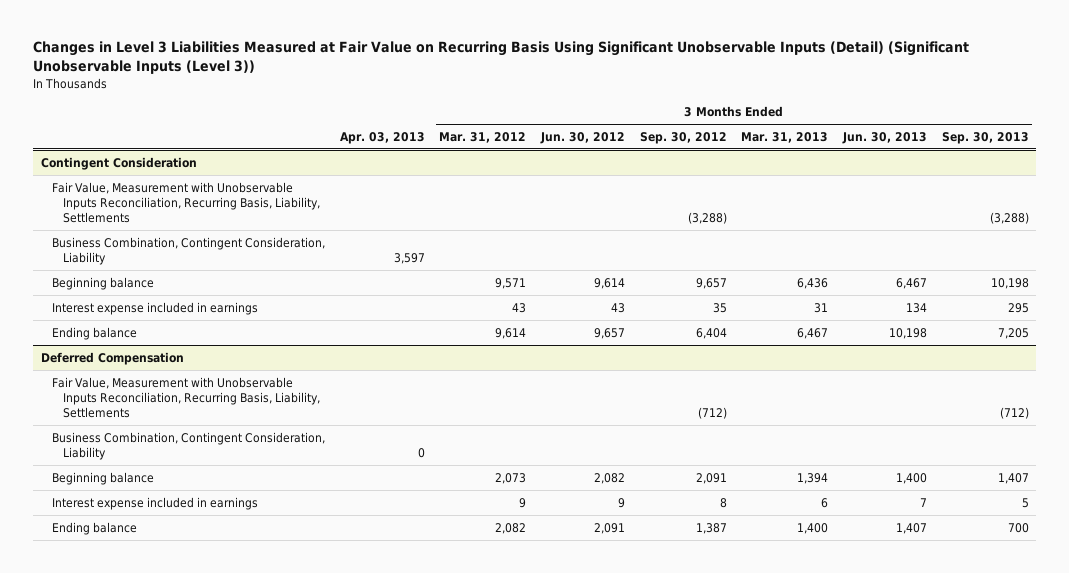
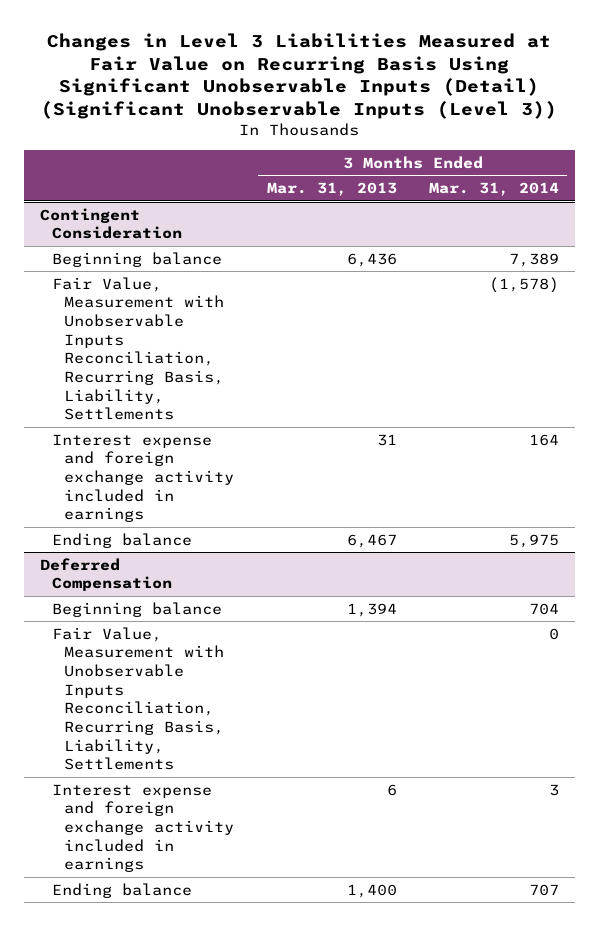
- | Apr. 03, 2013 | 3 Months Ended Mar. 31, 2012 | 3 Months Ended Jun. 30, 2012 | 3 Months Ended Sep. 30, 2012 | 3 Months Ended Mar. 31, 2013 | 3 Months Ended Jun. 30, 2013 | 3 Months Ended Sep. 30, 2013
+ | 3 Months Ended Mar. 31, 2013 | 3 Months Ended Mar. 31, 2014
@ Contingent Consideration
- Business Combination, Contingent Consideration, Liability | 3,597 | | | | | |
- Interest expense included in earnings | | 43 | 43 | 35 | 31 | 134 | 295
moved down: Fair Value, Measurement with Unobservable Inputs Reconciliation, Recurring Basis, Liability, Settlements | | (1,578)
+ Interest expense and foreign exchange activity included in earnings | 31 | 164
@ Deferred Compensation
- Business Combination, Contingent Consideration, Liability | 0 | | | | | |
- Interest expense included in earnings | | 9 | 9 | 8 | 6 | 7 | 5
moved down: Fair Value, Measurement with Unobservable Inputs Reconciliation, Recurring Basis, Liability, Settlements | | 0
+ Interest expense and foreign exchange activity included in earnings | 6 | 3

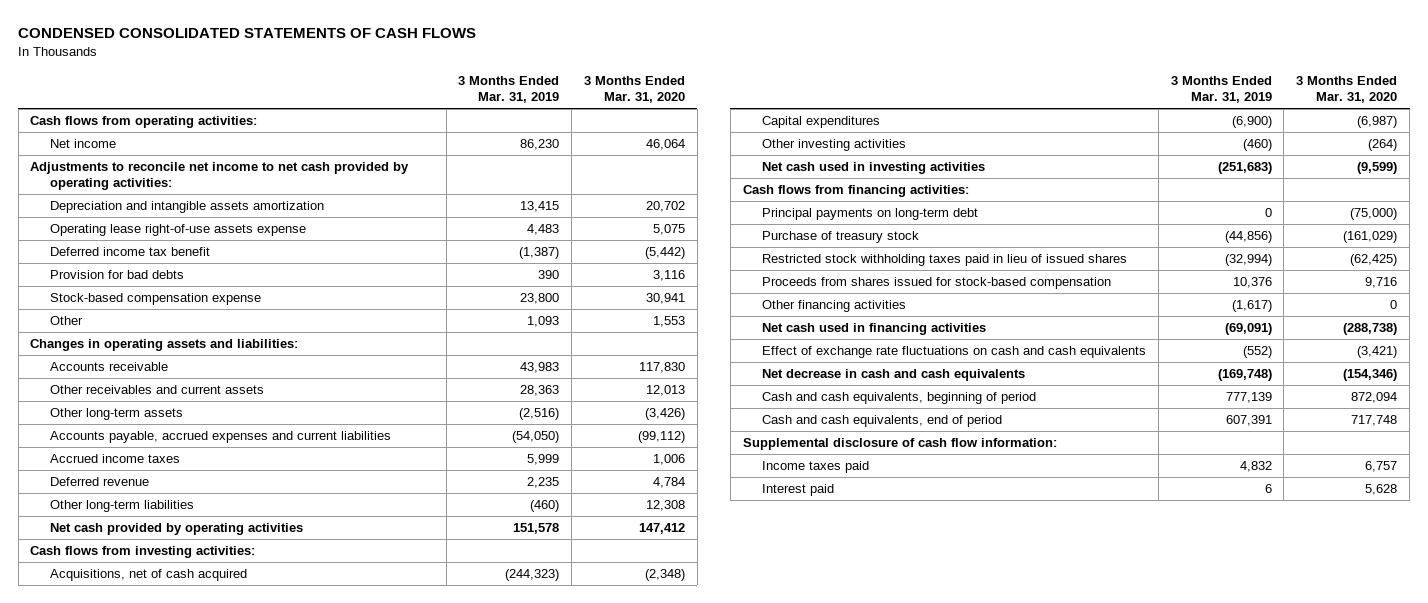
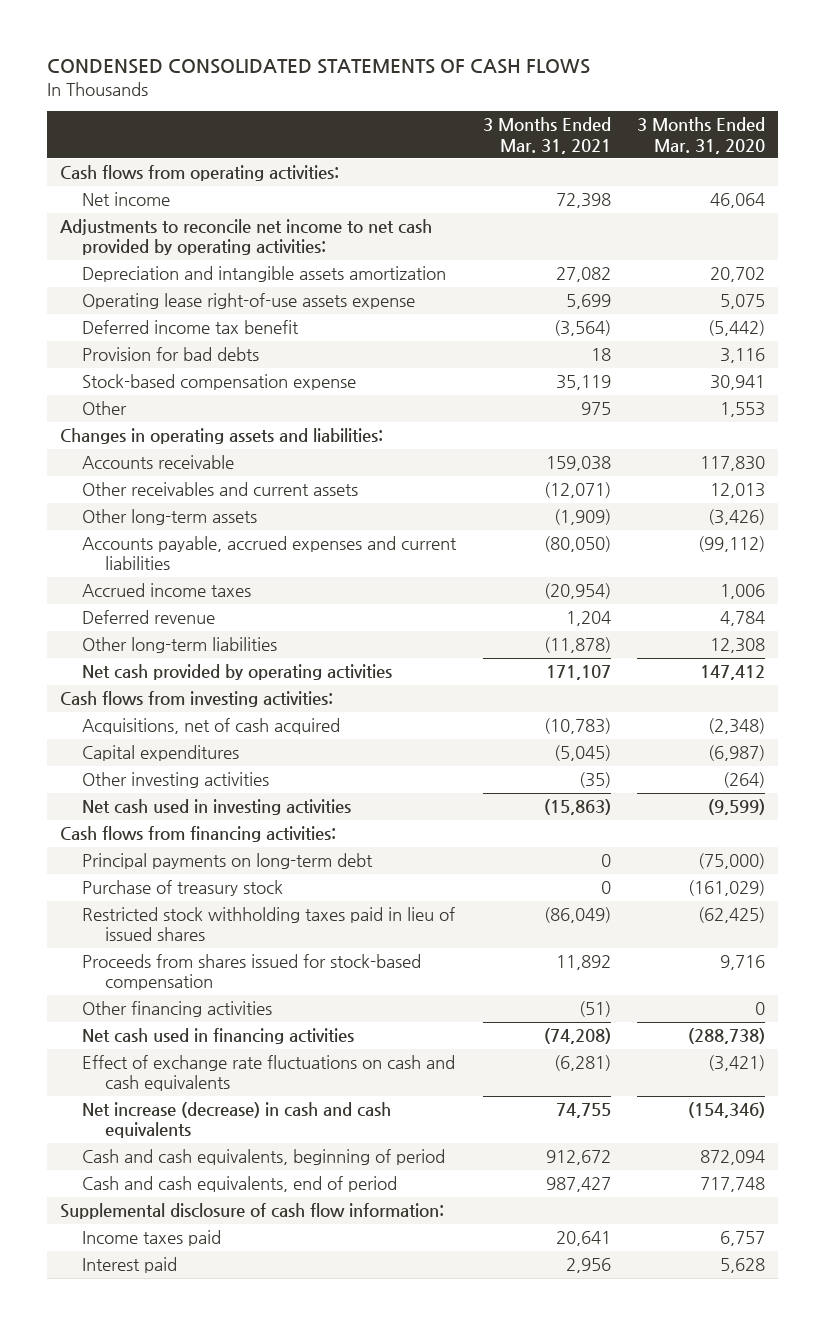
- | 3 Months Ended Mar. 31, 2019 | 3 Months Ended Mar. 31, 2020
+ | 3 Months Ended Mar. 31, 2021 | 3 Months Ended Mar. 31, 2020
- Net decrease in cash and cash equivalents | (169,748) | (154,346)
+ Net increase (decrease) in cash and cash equivalents | 74,755 | (154,346)

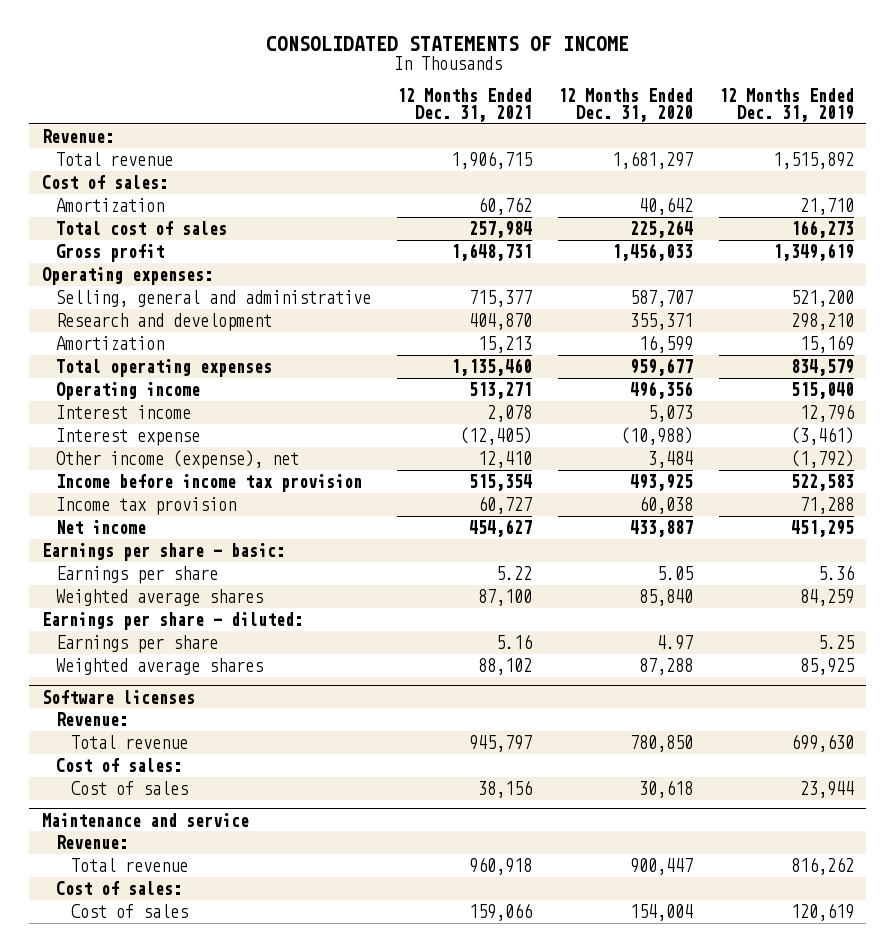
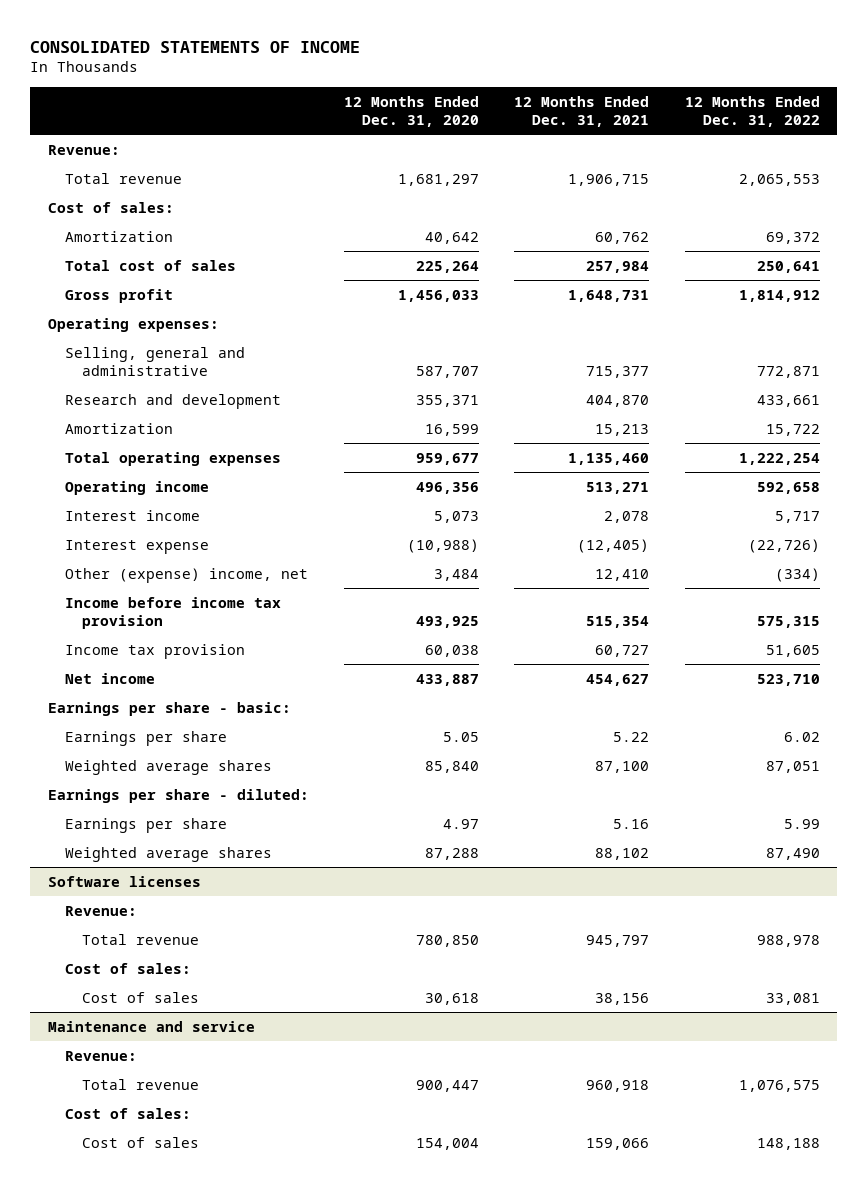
- | 12 Months Ended Dec. 31, 2021 | 12 Months Ended Dec. 31, 2020 | 12 Months Ended Dec. 31, 2019
+ | 12 Months Ended Dec. 31, 2020 | 12 Months Ended Dec. 31, 2021 | 12 Months Ended Dec. 31, 2022
- Other income (expense), net | 12,410 | 3,484 | (1,792)
+ Other (expense) income, net | 3,484 | 12,410 | (334)

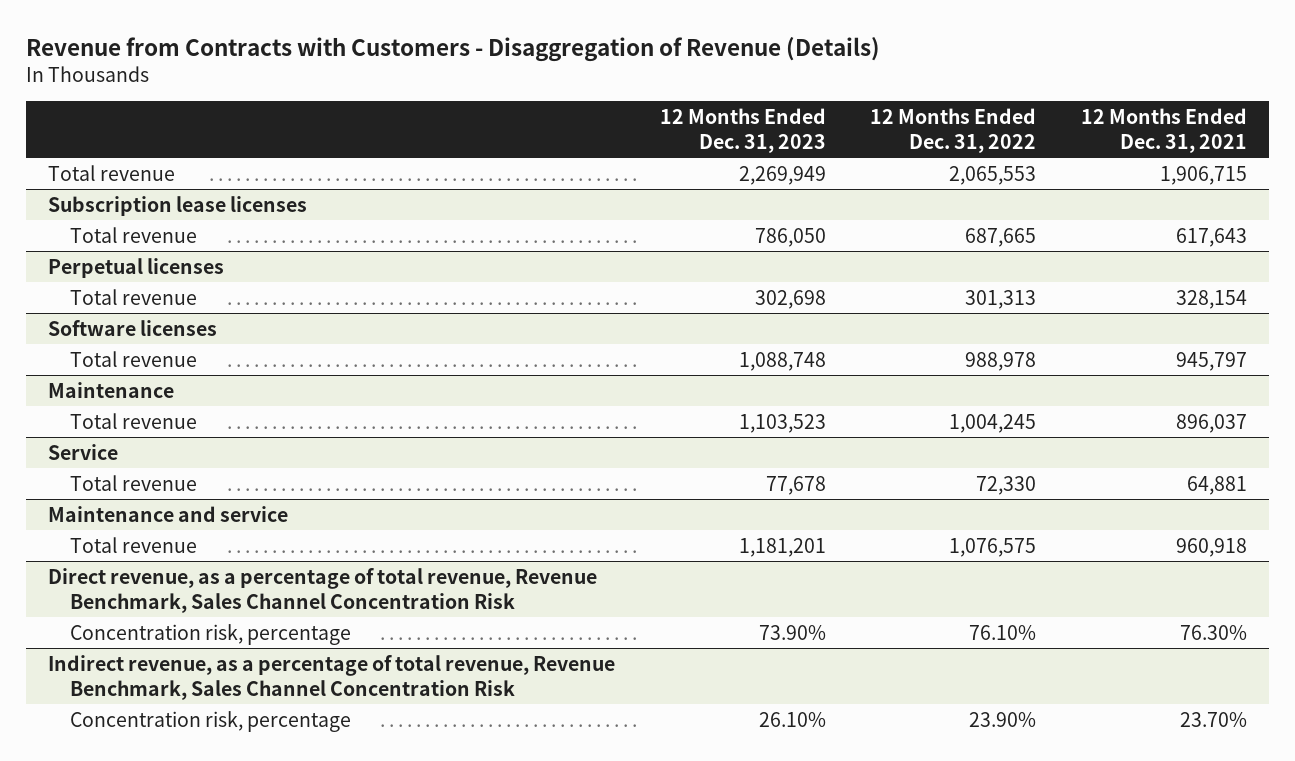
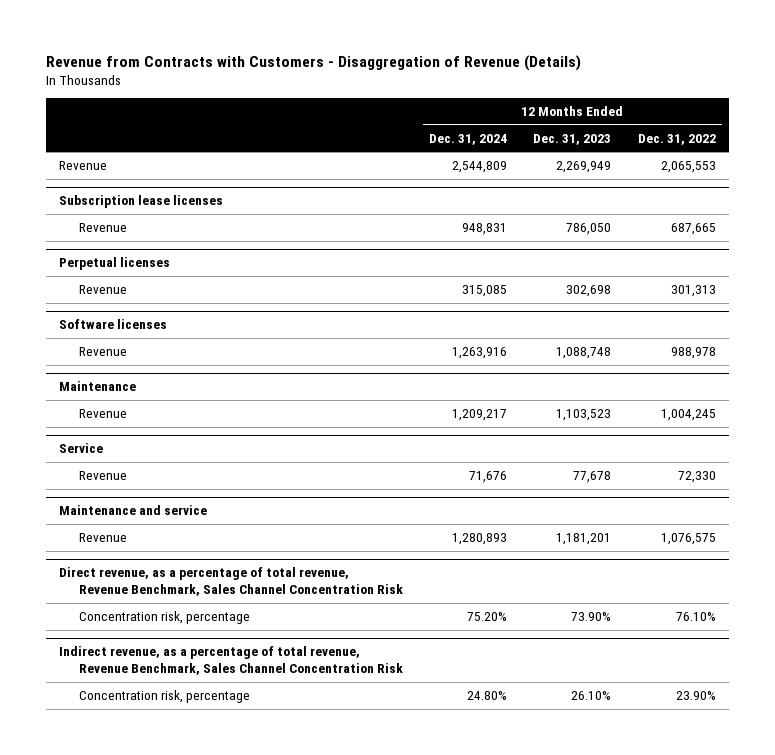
- | 12 Months Ended Dec. 31, 2023 | 12 Months Ended Dec. 31, 2022 | 12 Months Ended Dec. 31, 2021
+ | 12 Months Ended Dec. 31, 2024 | 12 Months Ended Dec. 31, 2023 | 12 Months Ended Dec. 31, 2022
- Total revenue | 2,269,949 | 2,065,553 | 1,906,715
+ Revenue | 2,544,809 | 2,269,949 | 2,065,553
@ Subscription lease licenses
- Total revenue | 786,050 | 687,665 | 617,643
+ Revenue | 948,831 | 786,050 | 687,665
@ Perpetual licenses
- Total revenue | 302,698 | 301,313 | 328,154
+ Revenue | 315,085 | 302,698 | 301,313
@ Software licenses
- Total revenue | 1,088,748 | 988,978 | 945,797
+ Revenue | 1,263,916 | 1,088,748 | 988,978
@ Maintenance
- Total revenue | 1,103,523 | 1,004,245 | 896,037
+ Revenue | 1,209,217 | 1,103,523 | 1,004,245
@ Service
- Total revenue | 77,678 | 72,330 | 64,881
+ Revenue | 71,676 | 77,678 | 72,330
@ Maintenance and service
- Total revenue | 1,181,201 | 1,076,575 | 960,918
+ Revenue | 1,280,893 | 1,181,201 | 1,076,575

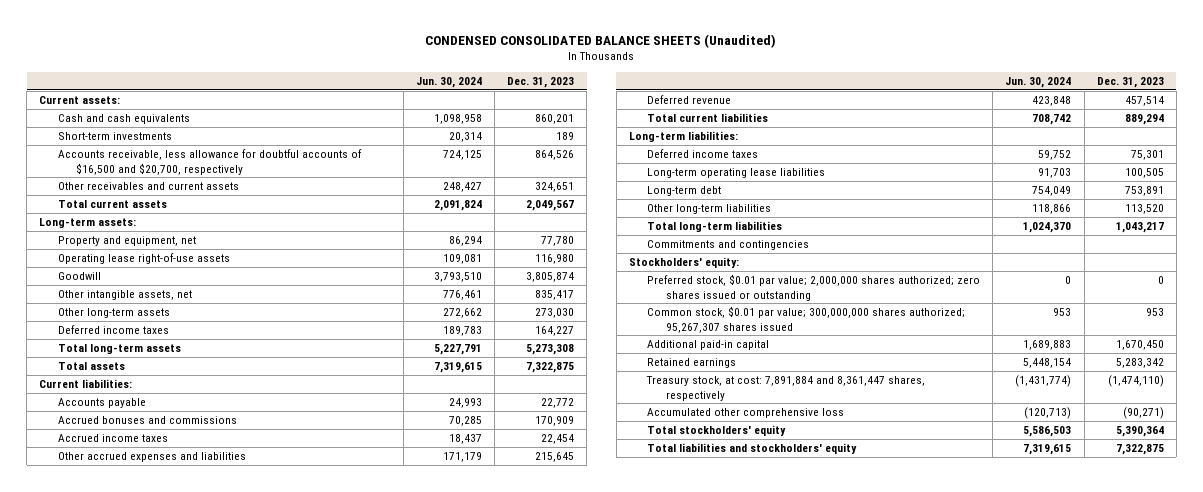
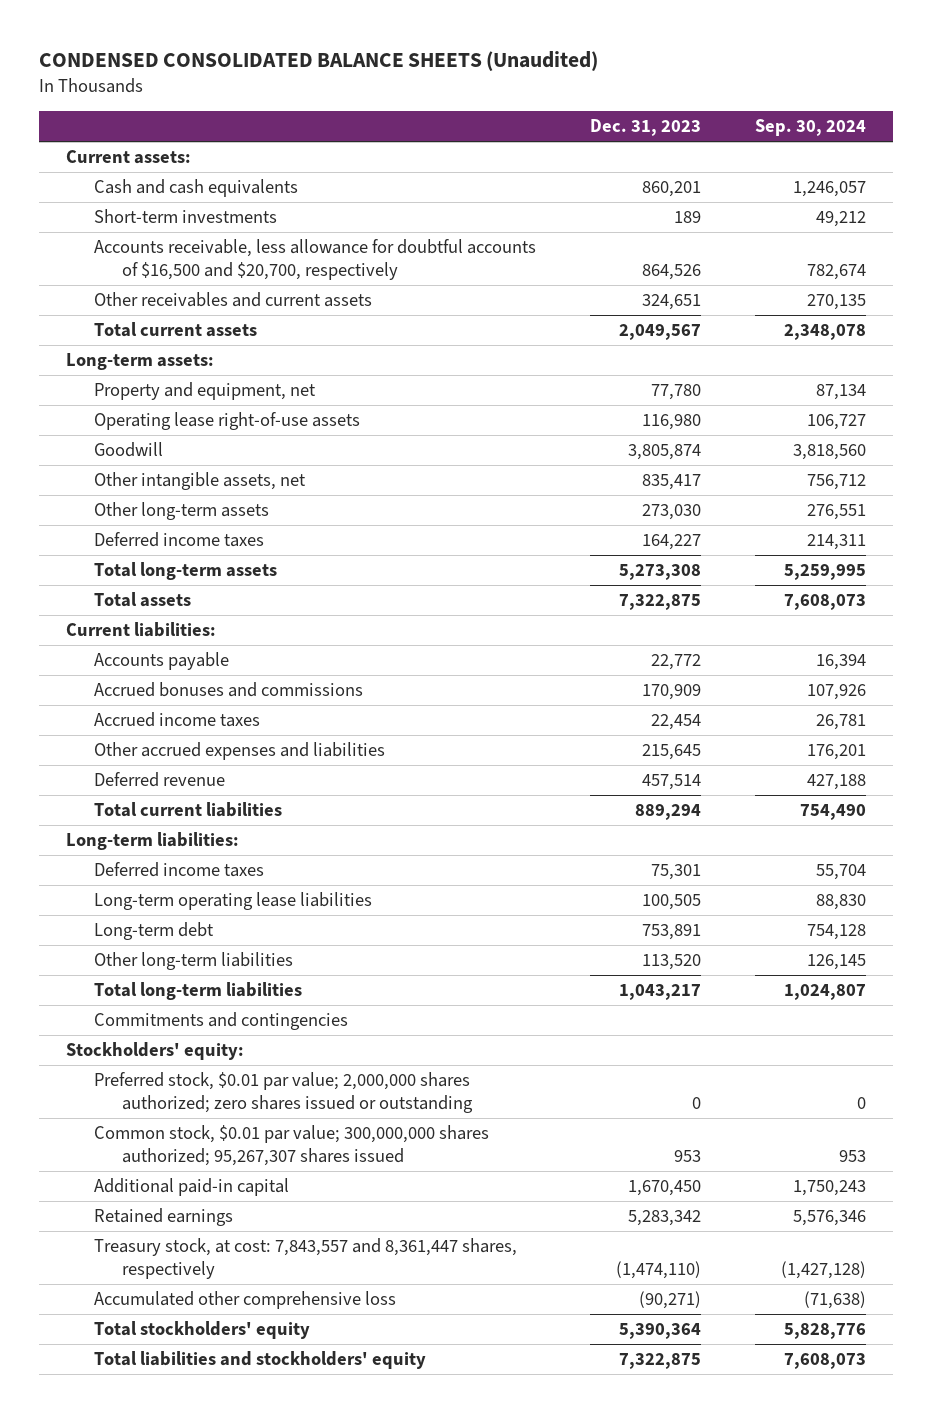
- | Jun. 30, 2024 | Dec. 31, 2023
+ | Dec. 31, 2023 | Sep. 30, 2024
- Treasury stock, at cost: 7,891,884 and 8,361,447 shares, respectively | (1,431,774) | (1,474,110)
+ Treasury stock, at cost: 7,843,557 and 8,361,447 shares, respectively | (1,474,110) | (1,427,128)

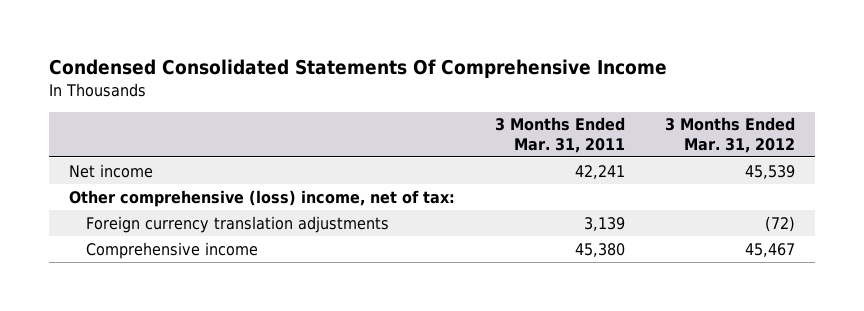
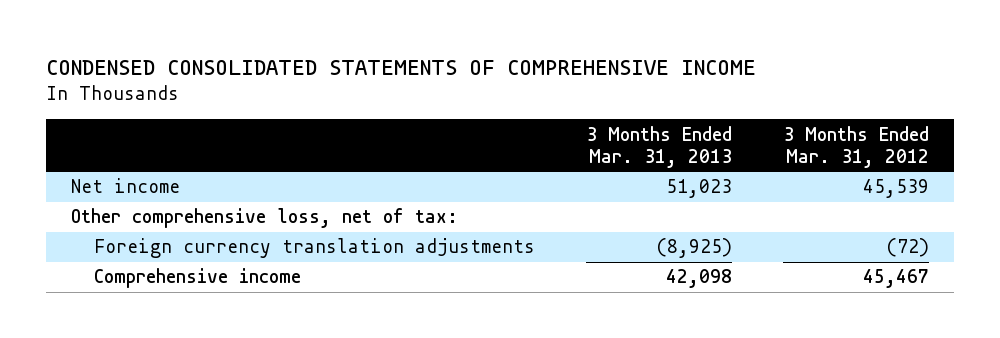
- Condensed Consolidated Statements Of Comprehensive Income
+ CONDENSED CONSOLIDATED STATEMENTS OF COMPREHENSIVE INCOME
- | 3 Months Ended Mar. 31, 2011 | 3 Months Ended Mar. 31, 2012
+ | 3 Months Ended Mar. 31, 2013 | 3 Months Ended Mar. 31, 2012
- Other comprehensive (loss) income, net of tax:
+ Other comprehensive loss, net of tax:

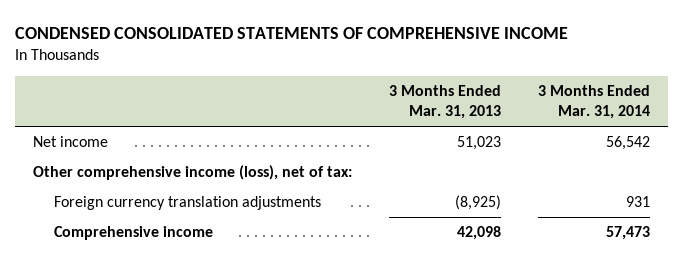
- | 3 Months Ended Mar. 31, 2013 | 3 Months Ended Mar. 31, 2012
+ | 3 Months Ended Mar. 31, 2013 | 3 Months Ended Mar. 31, 2014
- Other comprehensive loss, net of tax:
+ Other comprehensive income (loss), net of tax:

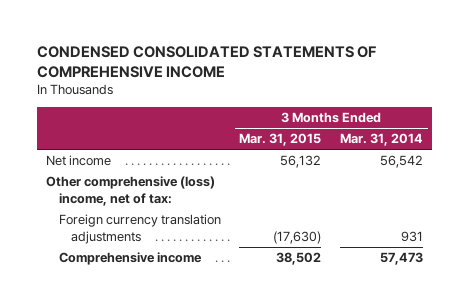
- | 3 Months Ended Mar. 31, 2013 | 3 Months Ended Mar. 31, 2014
+ | 3 Months Ended Mar. 31, 2015 | 3 Months Ended Mar. 31, 2014
- Other comprehensive income (loss), net of tax:
+ Other comprehensive (loss) income, net of tax:

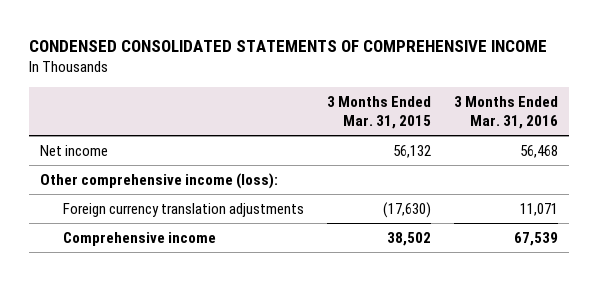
- | 3 Months Ended Mar. 31, 2015 | 3 Months Ended Mar. 31, 2014
+ | 3 Months Ended Mar. 31, 2015 | 3 Months Ended Mar. 31, 2016
- Other comprehensive (loss) income, net of tax:
+ Other comprehensive income (loss):

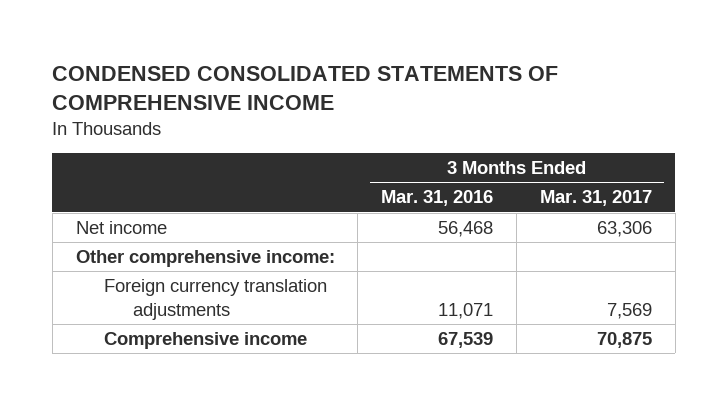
- | 3 Months Ended Mar. 31, 2015 | 3 Months Ended Mar. 31, 2016
+ | 3 Months Ended Mar. 31, 2016 | 3 Months Ended Mar. 31, 2017
- Other comprehensive income (loss):
+ Other comprehensive income:

